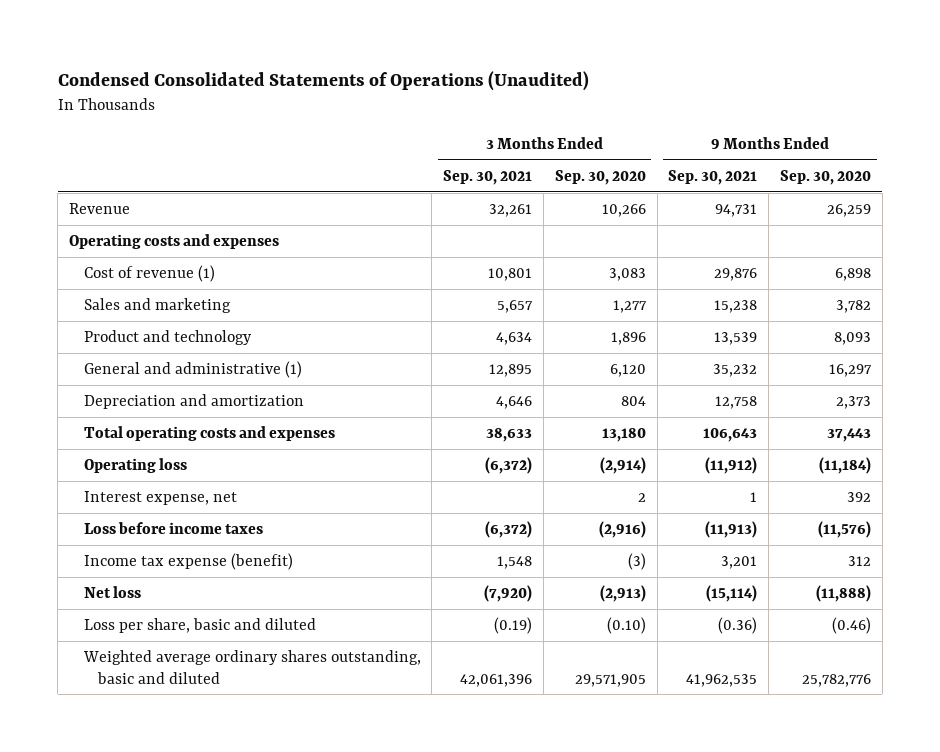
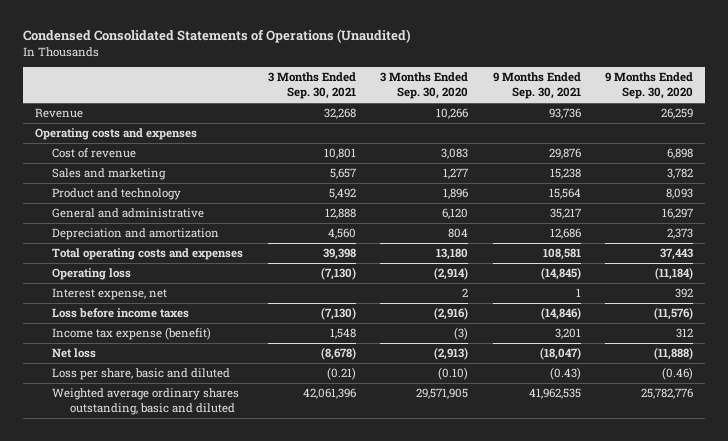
- Revenue | 32,261 | 10,266 | 94,731 | 26,259
+ Revenue | 32,268 | 10,266 | 93,736 | 26,259
- Cost of revenue (1) | 10,801 | 3,083 | 29,876 | 6,898
+ Cost of revenue | 10,801 | 3,083 | 29,876 | 6,898
- Product and technology | 4,634 | 1,896 | 13,539 | 8,093
- General and administrative (1) | 12,895 | 6,120 | 35,232 | 16,297
- Depreciation and amortization | 4,646 | 804 | 12,758 | 2,373
- Total operating costs and expenses | 38,633 | 13,180 | 106,643 | 37,443
- Operating loss | (6,372) | (2,914) | (11,912) | (11,184)
+ Product and technology | 5,492 | 1,896 | 15,564 | 8,093
+ General and administrative | 12,888 | 6,120 | 35,217 | 16,297
+ Depreciation and amortization | 4,560 | 804 | 12,686 | 2,373
+ Total operating costs and expenses | 39,398 | 13,180 | 108,581 | 37,443
+ Operating loss | (7,130) | (2,914) | (14,845) | (11,184)
- Loss before income taxes | (6,372) | (2,916) | (11,913) | (11,576)
+ Loss before income taxes | (7,130) | (2,916) | (14,846) | (11,576)
- Net loss | (7,920) | (2,913) | (15,114) | (11,888)
- Loss per share, basic and diluted | (0.19) | (0.10) | (0.36) | (0.46)
+ Net loss | (8,678) | (2,913) | (18,047) | (11,888)
+ Loss per share, basic and diluted | (0.21) | (0.10) | (0.43) | (0.46)

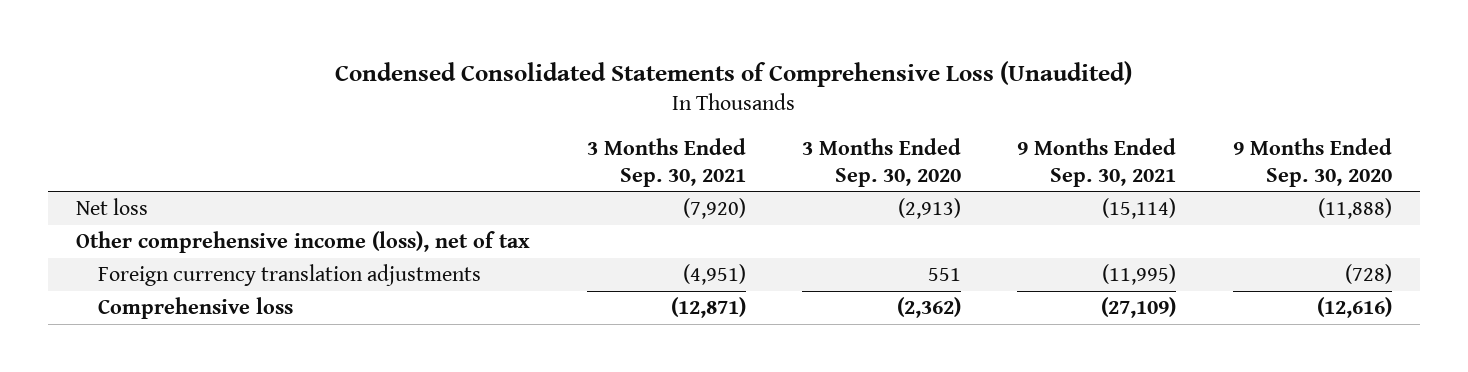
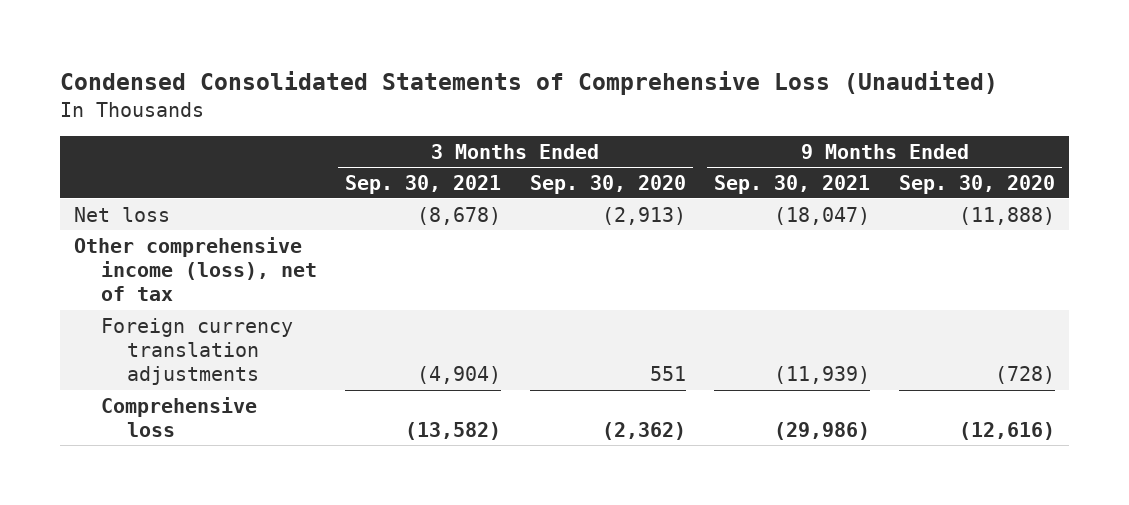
- Net loss | (7,920) | (2,913) | (15,114) | (11,888)
+ Net loss | (8,678) | (2,913) | (18,047) | (11,888)
- Foreign currency translation adjustments | (4,951) | 551 | (11,995) | (728)
- Comprehensive loss | (12,871) | (2,362) | (27,109) | (12,616)
+ Foreign currency translation adjustments | (4,904) | 551 | (11,939) | (728)
+ Comprehensive loss | (13,582) | (2,362) | (29,986) | (12,616)

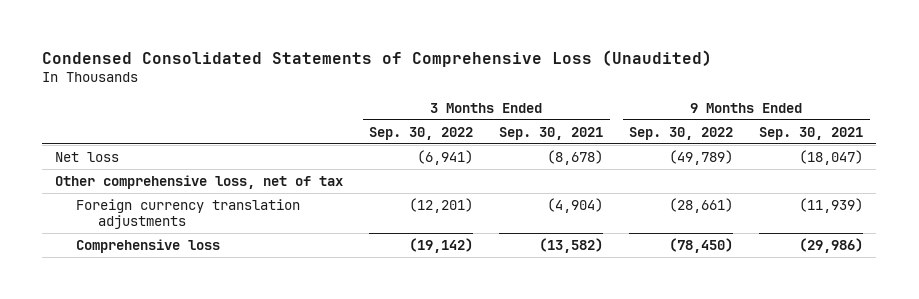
- | 3 Months Ended Sep. 30, 2021 | 3 Months Ended Sep. 30, 2020 | 9 Months Ended Sep. 30, 2021 | 9 Months Ended Sep. 30, 2020
+ | 3 Months Ended Sep. 30, 2022 | 3 Months Ended Sep. 30, 2021 | 9 Months Ended Sep. 30, 2022 | 9 Months Ended Sep. 30, 2021
- Other comprehensive income (loss), net of tax
+ Other comprehensive loss, net of tax

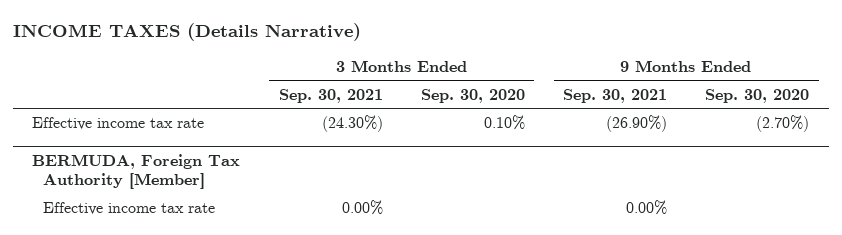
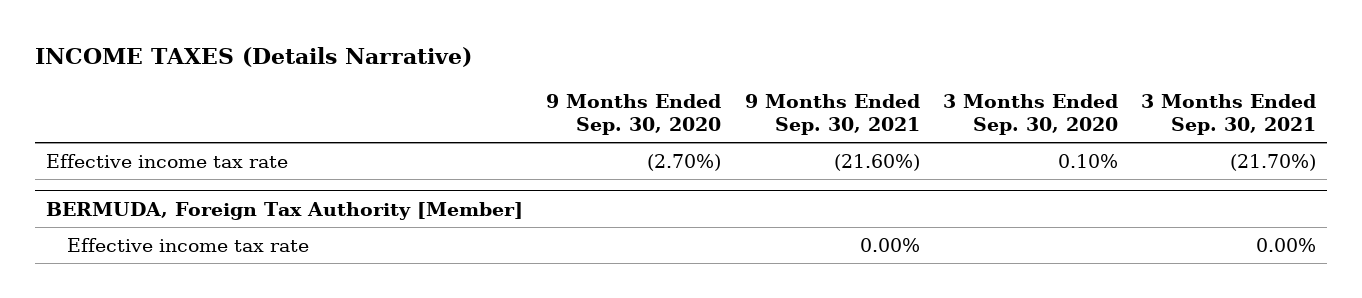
- | 3 Months Ended Sep. 30, 2021 | 3 Months Ended Sep. 30, 2020 | 9 Months Ended Sep. 30, 2021 | 9 Months Ended Sep. 30, 2020
+ | 9 Months Ended Sep. 30, 2020 | 9 Months Ended Sep. 30, 2021 | 3 Months Ended Sep. 30, 2020 | 3 Months Ended Sep. 30, 2021
- Effective income tax rate | (24.30%) | 0.10% | (26.90%) | (2.70%)
+ Effective income tax rate | (2.70%) | (21.60%) | 0.10% | (21.70%)

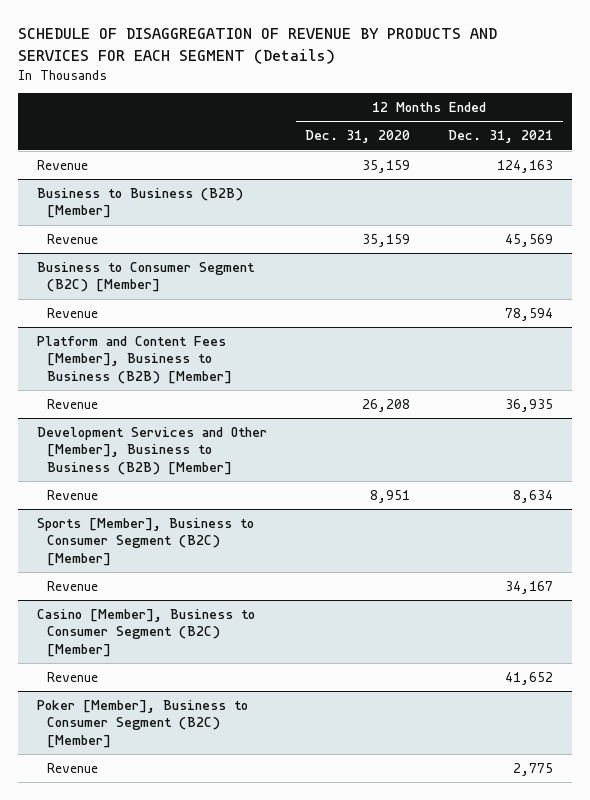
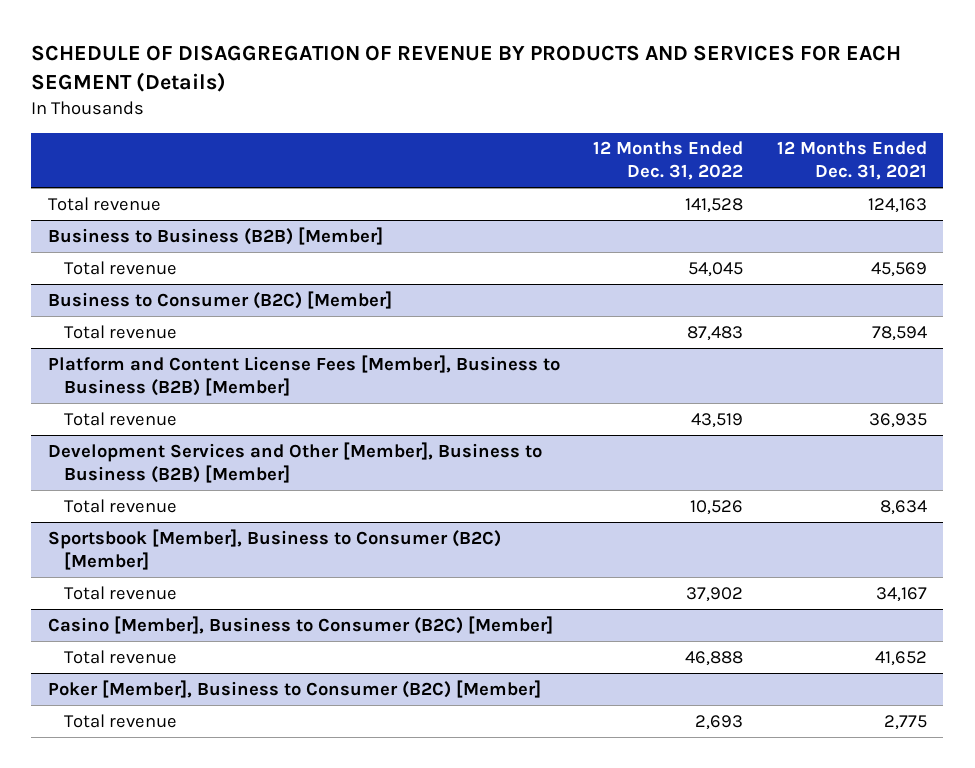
- | 12 Months Ended Dec. 31, 2020 | 12 Months Ended Dec. 31, 2021
+ | 12 Months Ended Dec. 31, 2022 | 12 Months Ended Dec. 31, 2021
- Revenue | 35,159 | 124,163
+ Total revenue | 141,528 | 124,163
@ Business to Business (B2B) [Member]
- Revenue | 35,159 | 45,569
- Business to Consumer Segment (B2C) [Member]
- Revenue | | 78,594
- Platform and Content Fees [Member], Business to Business (B2B) [Member]
- Revenue | 26,208 | 36,935
@ Business to Business (B2B) [Member]
+ Total revenue | 54,045 | 45,569
+ Business to Consumer (B2C) [Member]
+ Total revenue | 87,483 | 78,594
+ Platform and Content License Fees [Member], Business to Business (B2B) [Member]
+ Total revenue | 43,519 | 36,935
@ Development Services and Other [Member], Business to Business (B2B) [Member]
- Revenue | 8,951 | 8,634
- Sports [Member], Business to Consumer Segment (B2C) [Member]
- Revenue | | 34,167
- Casino [Member], Business to Consumer Segment (B2C) [Member]
- Revenue | | 41,652
- Poker [Member], Business to Consumer Segment (B2C) [Member]
- Revenue | | 2,775
@ Development Services and Other [Member], Business to Business (B2B) [Member]
+ Total revenue | 10,526 | 8,634
+ Sportsbook [Member], Business to Consumer (B2C) [Member]
+ Total revenue | 37,902 | 34,167
+ Casino [Member], Business to Consumer (B2C) [Member]
+ Total revenue | 46,888 | 41,652
+ Poker [Member], Business to Consumer (B2C) [Member]
+ Total revenue | 2,693 | 2,775

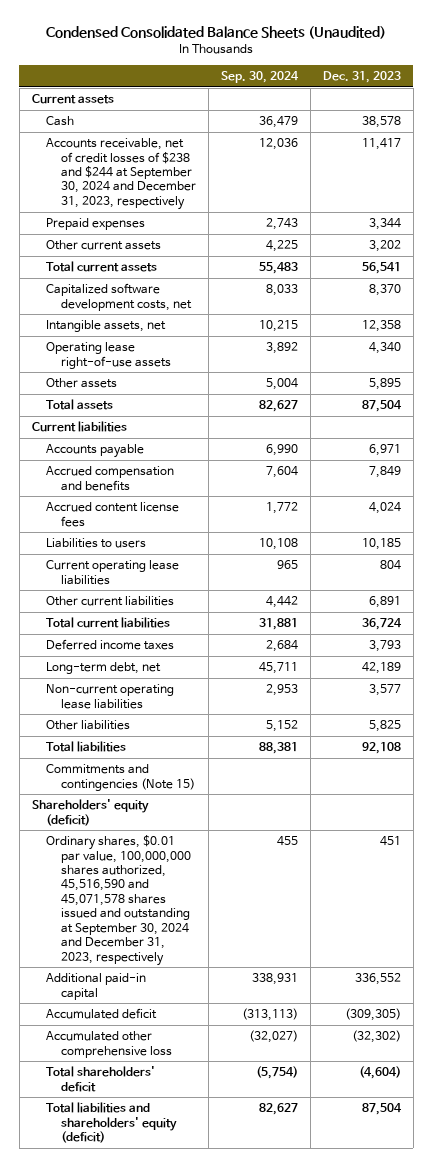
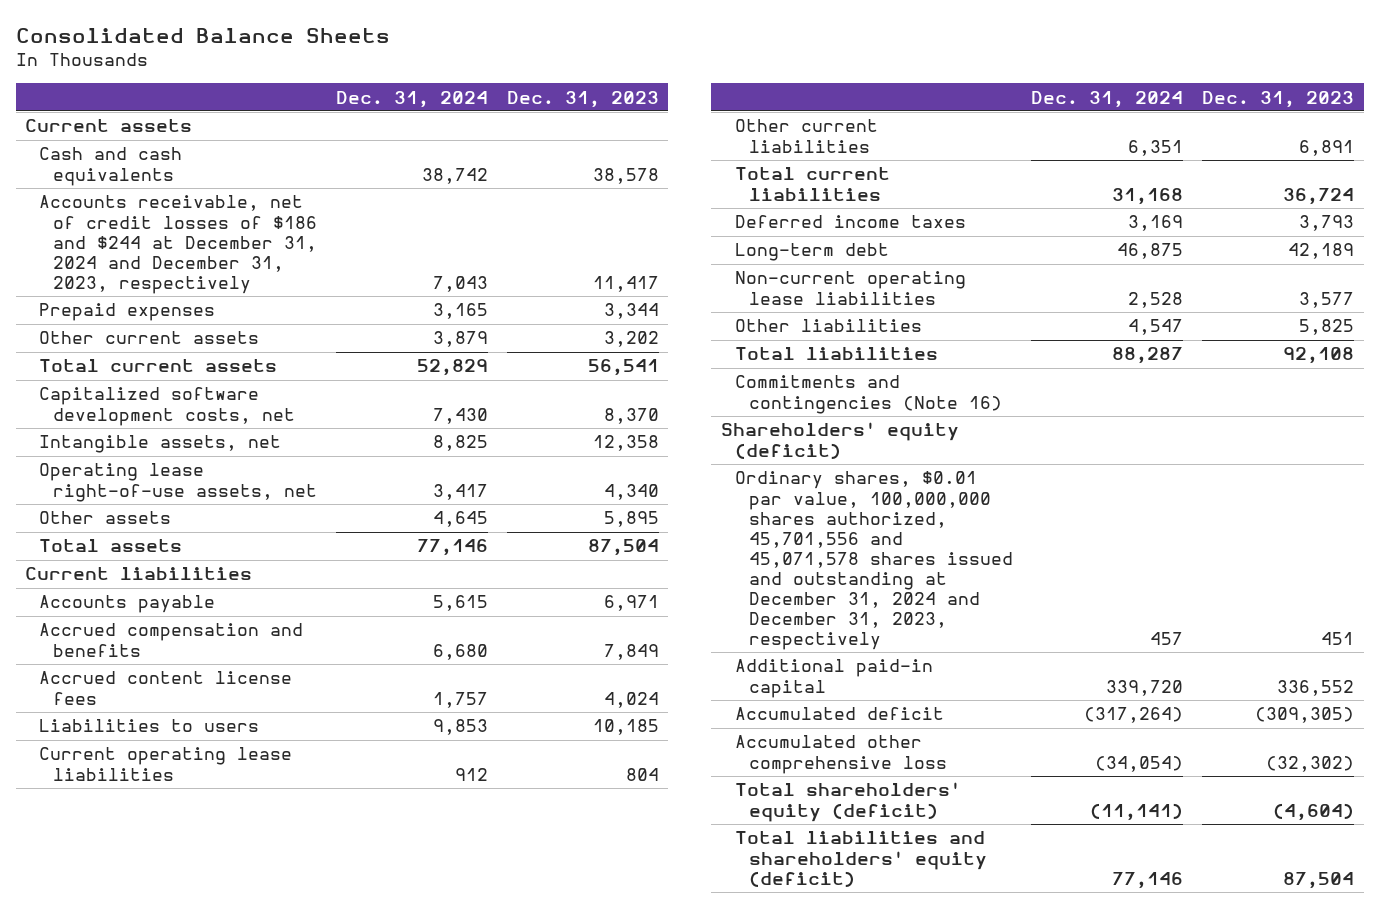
- Condensed Consolidated Balance Sheets (Unaudited)
+ Consolidated Balance Sheets
- | Sep. 30, 2024 | Dec. 31, 2023
+ | Dec. 31, 2024 | Dec. 31, 2023
- Cash | 36,479 | 38,578
- Accounts receivable, net of credit losses of $238 and $244 at September 30, 2024 and December 31, 2023, respectively | 12,036 | 11,417
+ Cash and cash equivalents | 38,742 | 38,578
+ Accounts receivable, net of credit losses of $186 and $244 at December 31, 2024 and December 31, 2023, respectively | 7,043 | 11,417
- Operating lease right-of-use assets | 3,892 | 4,340
+ Operating lease right-of-use assets, net | 3,417 | 4,340
- Long-term debt, net | 45,711 | 42,189
+ Long-term debt | 46,875 | 42,189
- Commitments and contingencies (Note 15)
+ Commitments and contingencies (Note 16)
- Ordinary shares, $0.01 par value, 100,000,000 shares authorized, 45,516,590 and 45,071,578 shares issued and outstanding at September 30, 2024 and December 31, 2023, respectively | 455 | 451
+ Ordinary shares, $0.01 par value, 100,000,000 shares authorized, 45,701,556 and 45,071,578 shares issued and outstanding at December 31, 2024 and December 31, 2023, respectively | 457 | 451
- Total shareholders' deficit | (5,754) | (4,604)
+ Total shareholders' equity (deficit) | (11,141) | (4,604)

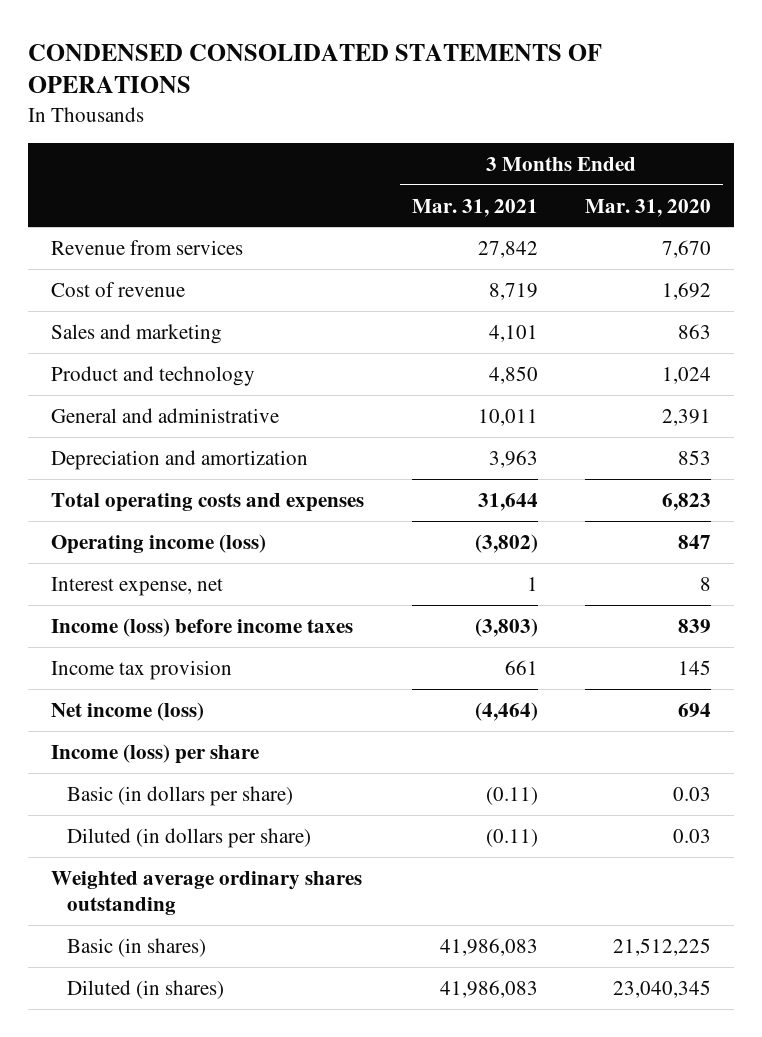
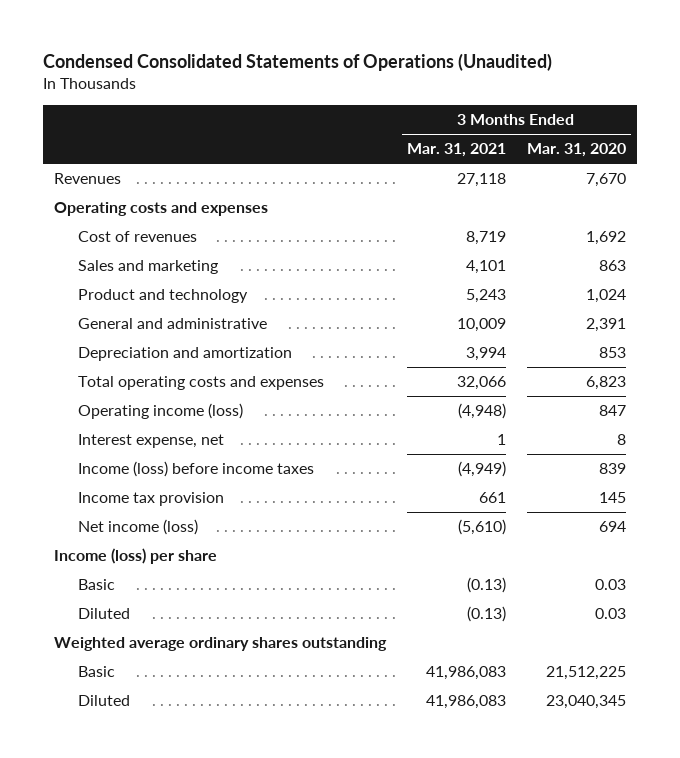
- CONDENSED CONSOLIDATED STATEMENTS OF OPERATIONS
+ Condensed Consolidated Statements of Operations (Unaudited)
- Revenue from services | 27,842 | 7,670
- Cost of revenue | 8,719 | 1,692
+ Revenues | 27,118 | 7,670
+ Operating costs and expenses
+ Cost of revenues | 8,719 | 1,692
- Product and technology | 4,850 | 1,024
- General and administrative | 10,011 | 2,391
- Depreciation and amortization | 3,963 | 853
- Total operating costs and expenses | 31,644 | 6,823
- Operating income (loss) | (3,802) | 847
+ Product and technology | 5,243 | 1,024
+ General and administrative | 10,009 | 2,391
+ Depreciation and amortization | 3,994 | 853
+ Total operating costs and expenses | 32,066 | 6,823
+ Operating income (loss) | (4,948) | 847
- Income (loss) before income taxes | (3,803) | 839
+ Income (loss) before income taxes | (4,949) | 839
- Net income (loss) | (4,464) | 694
+ Net income (loss) | (5,610) | 694
- Basic (in dollars per share) | (0.11) | 0.03
- Diluted (in dollars per share) | (0.11) | 0.03
+ Basic | (0.13) | 0.03
+ Diluted | (0.13) | 0.03
- Basic (in shares) | 41,986,083 | 21,512,225
- Diluted (in shares) | 41,986,083 | 23,040,345
+ Basic | 41,986,083 | 21,512,225
+ Diluted | 41,986,083 | 23,040,345

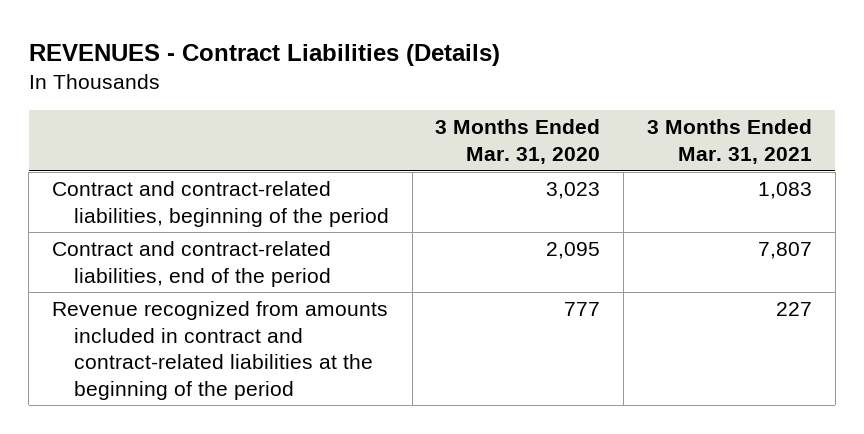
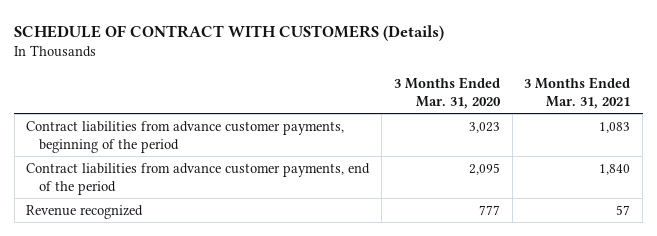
- REVENUES - Contract Liabilities (Details)
+ SCHEDULE OF CONTRACT WITH CUSTOMERS (Details)
- Contract and contract-related liabilities, beginning of the period | 3,023 | 1,083
- Contract and contract-related liabilities, end of the period | 2,095 | 7,807
- Revenue recognized from amounts included in contract and contract-related liabilities at the beginning of the period | 777 | 227
+ Contract liabilities from advance customer payments, beginning of the period | 3,023 | 1,083
+ Contract liabilities from advance customer payments, end of the period | 2,095 | 1,840
+ Revenue recognized | 777 | 57

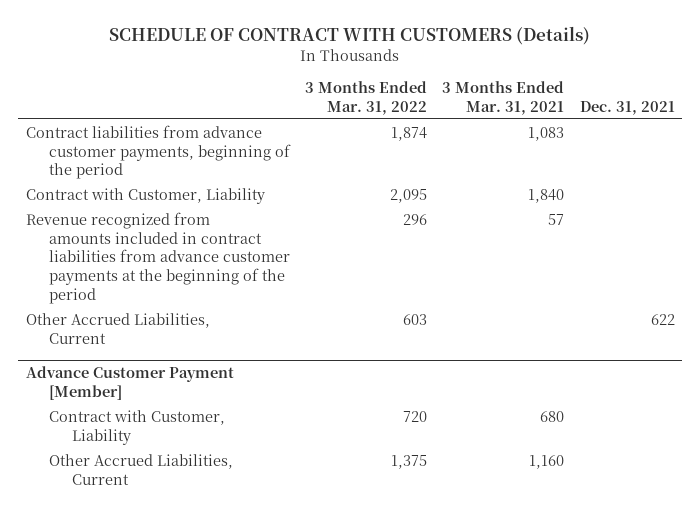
- | 3 Months Ended Mar. 31, 2020 | 3 Months Ended Mar. 31, 2021
+ | 3 Months Ended Mar. 31, 2022 | 3 Months Ended Mar. 31, 2021 | Dec. 31, 2021
- Contract liabilities from advance customer payments, end of the period | 2,095 | 1,840
- Revenue recognized | 777 | 57
+ Contract with Customer, Liability | 2,095 | 1,840 |
+ Revenue recognized from amounts included in contract liabilities from advance customer payments at the beginning of the period | 296 | 57 |
+ Other Accrued Liabilities, Current | 603 | | 622
+ Advance Customer Payment [Member]
+ Contract with Customer, Liability | 720 | 680 |
+ Other Accrued Liabilities, Current | 1,375 | 1,160 |

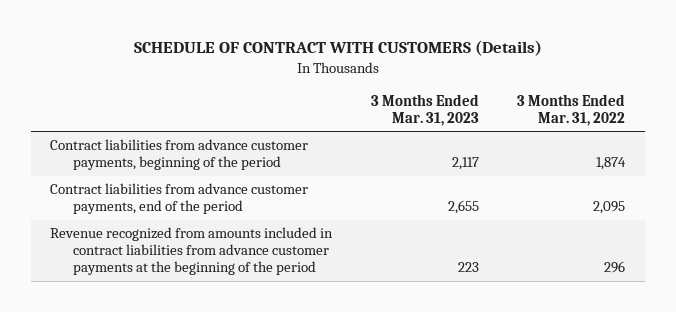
- | 3 Months Ended Mar. 31, 2022 | 3 Months Ended Mar. 31, 2021 | Dec. 31, 2021
+ | 3 Months Ended Mar. 31, 2023 | 3 Months Ended Mar. 31, 2022
- Contract with Customer, Liability | 2,095 | 1,840 |
+ Contract liabilities from advance customer payments, end of the period | 2,655 | 2,095
- Other Accrued Liabilities, Current | 603 | | 622
- Advance Customer Payment [Member]
- Contract with Customer, Liability | 720 | 680 |
- Other Accrued Liabilities, Current | 1,375 | 1,160 |

